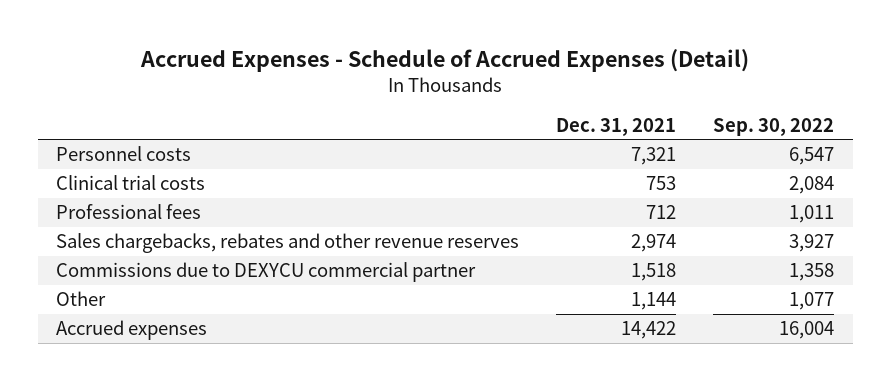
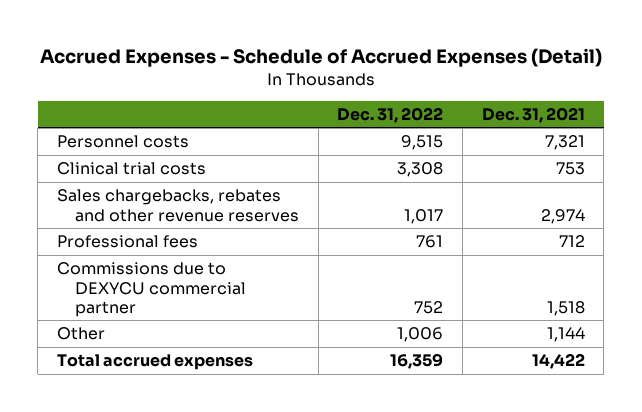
- | Dec. 31, 2021 | Sep. 30, 2022
+ | Dec. 31, 2022 | Dec. 31, 2021
moved down: Professional fees | 761 | 712
- Accrued expenses | 14,422 | 16,004
+ Total accrued expenses | 16,359 | 14,422

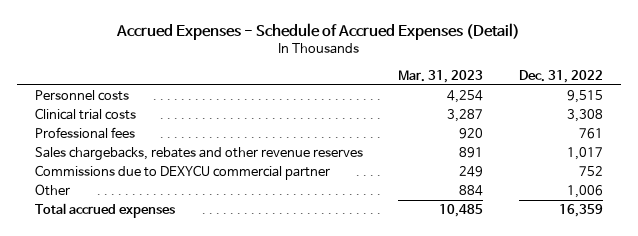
- | Dec. 31, 2022 | Dec. 31, 2021
+ | Mar. 31, 2023 | Dec. 31, 2022
moved down: Sales chargebacks, rebates and other revenue reserves | 891 | 1,017

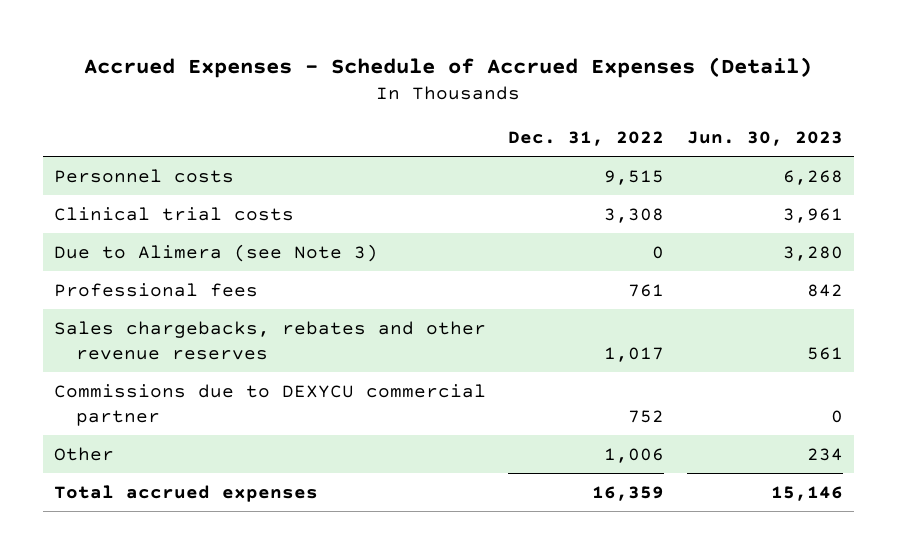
- | Mar. 31, 2023 | Dec. 31, 2022
+ | Dec. 31, 2022 | Jun. 30, 2023
+ Due to Alimera (see Note 3) | 0 | 3,280

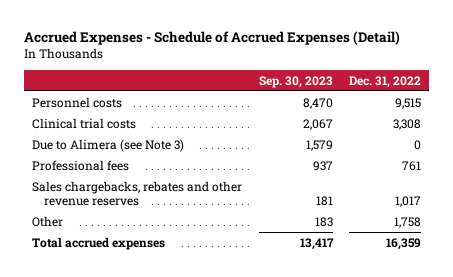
- | Dec. 31, 2022 | Jun. 30, 2023
+ | Sep. 30, 2023 | Dec. 31, 2022
- Commissions due to DEXYCU commercial partner | 752 | 0
- Other | 1,006 | 234
+ Other | 183 | 1,758

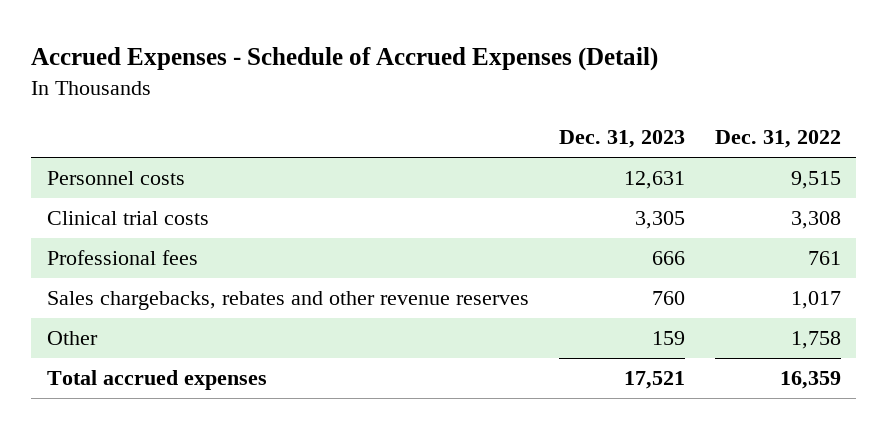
- | Sep. 30, 2023 | Dec. 31, 2022
+ | Dec. 31, 2023 | Dec. 31, 2022
- Due to Alimera (see Note 3) | 1,579 | 0

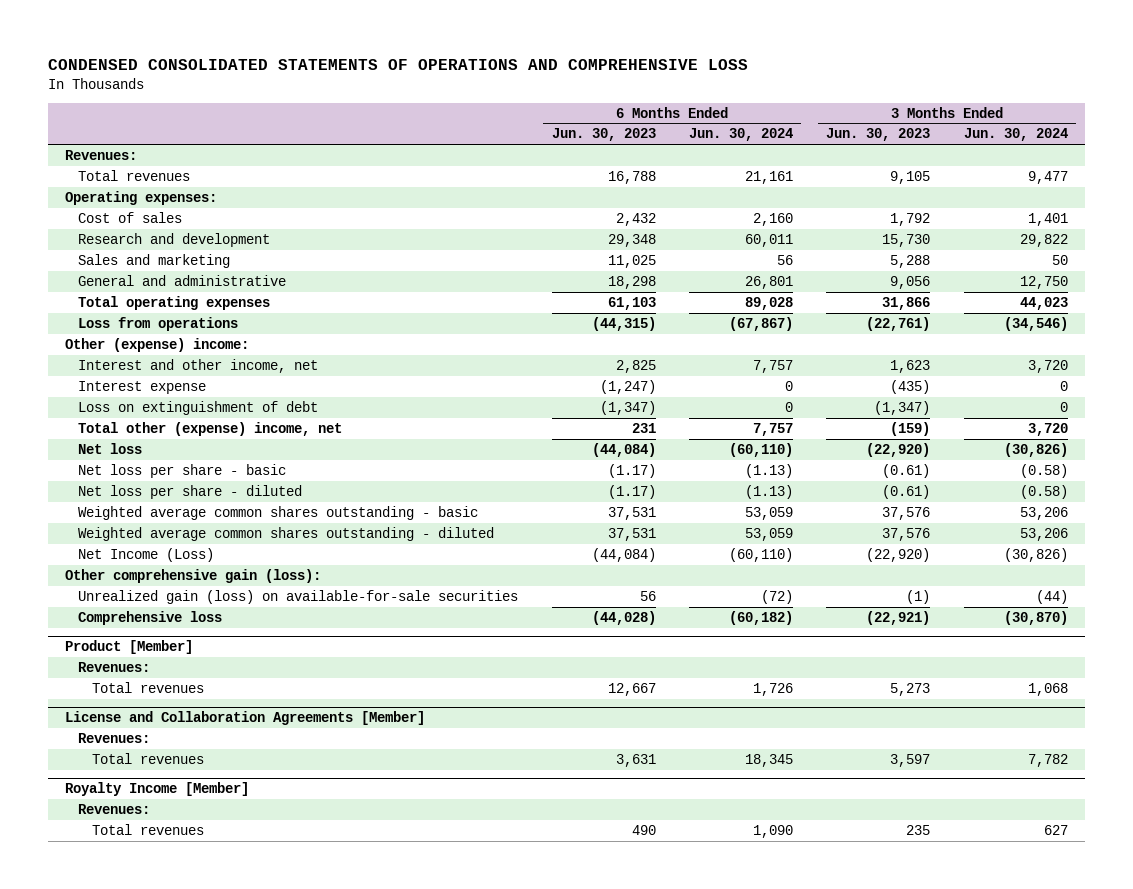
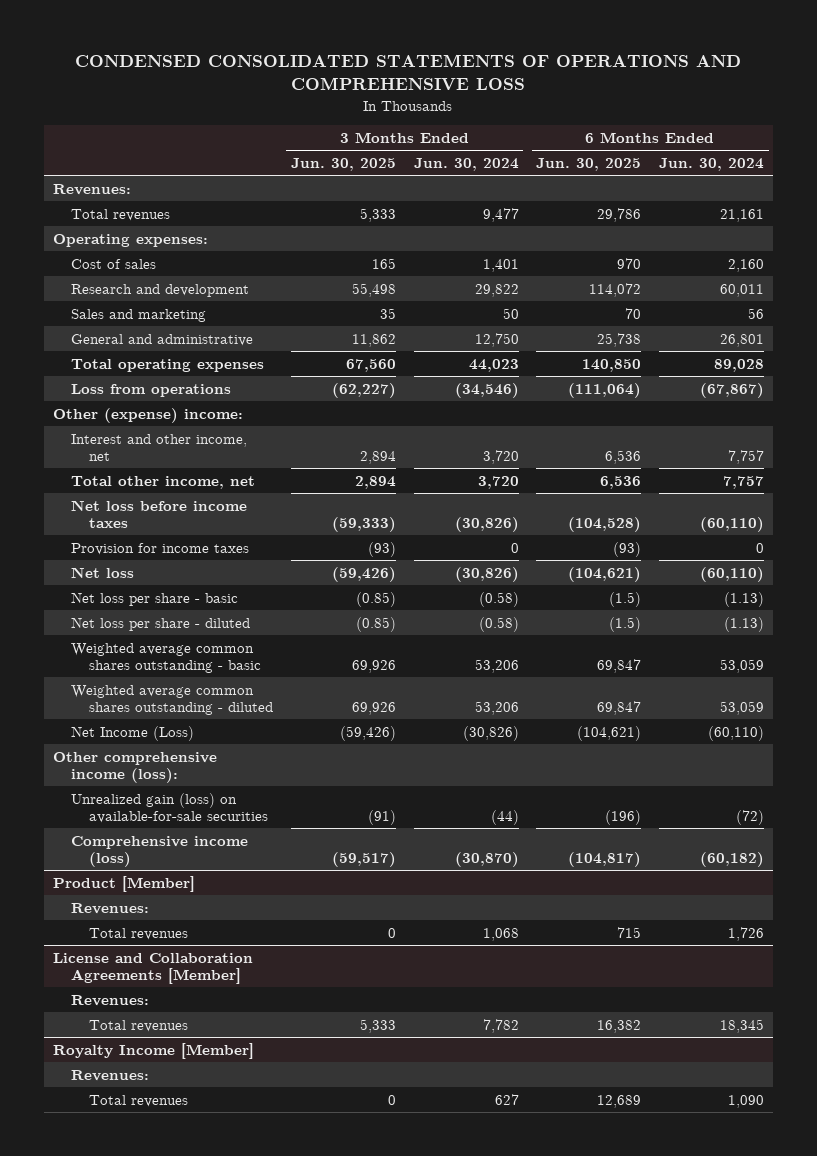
- | 6 Months Ended Jun. 30, 2023 | 6 Months Ended Jun. 30, 2024 | 3 Months Ended Jun. 30, 2023 | 3 Months Ended Jun. 30, 2024
+ | 3 Months Ended Jun. 30, 2025 | 3 Months Ended Jun. 30, 2024 | 6 Months Ended Jun. 30, 2025 | 6 Months Ended Jun. 30, 2024
- Interest expense | (1,247) | 0 | (435) | 0
- Loss on extinguishment of debt | (1,347) | 0 | (1,347) | 0
- Total other (expense) income, net | 231 | 7,757 | (159) | 3,720
+ Total other income, net | 2,894 | 3,720 | 6,536 | 7,757
+ Net loss before income taxes | (59,333) | (30,826) | (104,528) | (60,110)
+ Provision for income taxes | (93) | 0 | (93) | 0
- Other comprehensive gain (loss):
+ Other comprehensive income (loss):
- Comprehensive loss | (44,028) | (60,182) | (22,921) | (30,870)
+ Comprehensive income (loss) | (59,517) | (30,870) | (104,817) | (60,182)

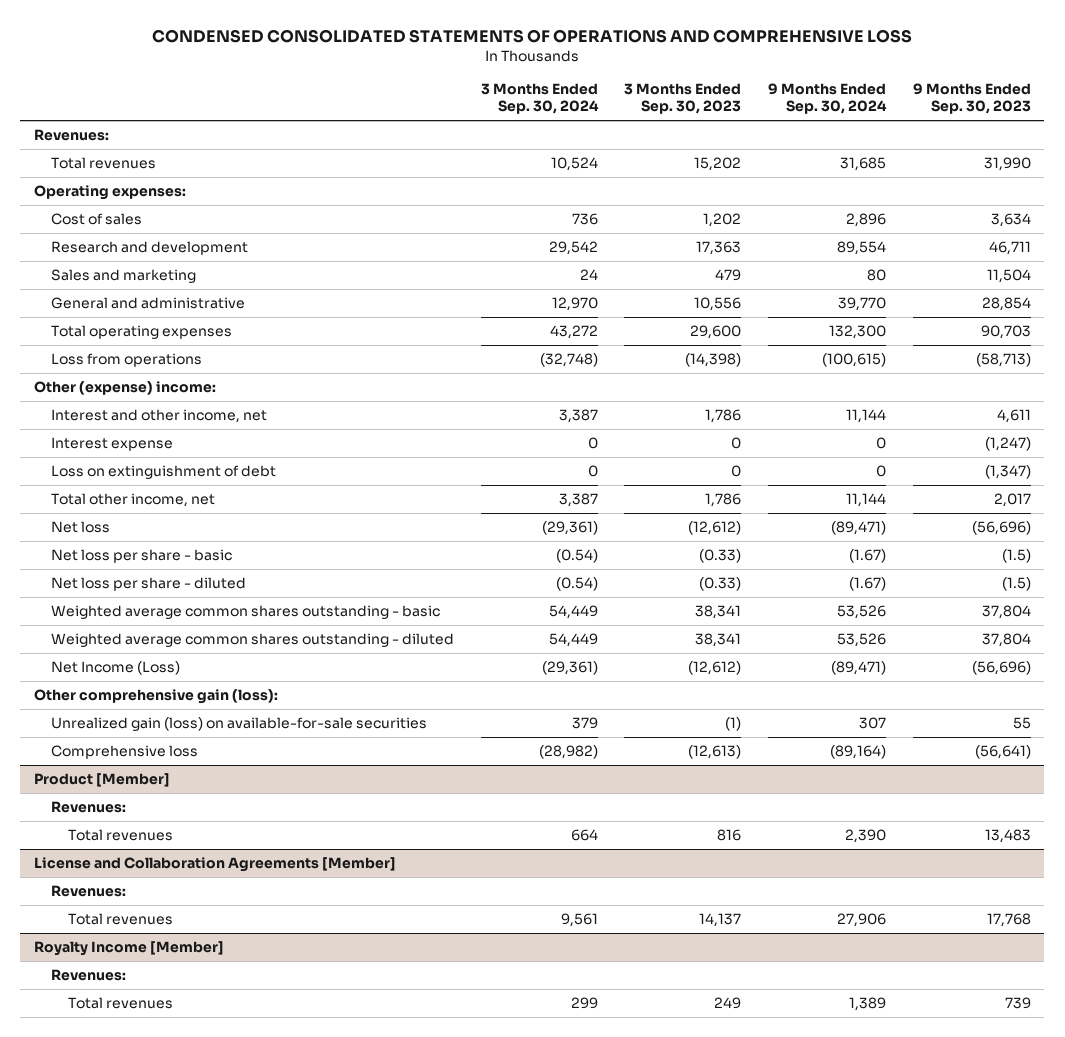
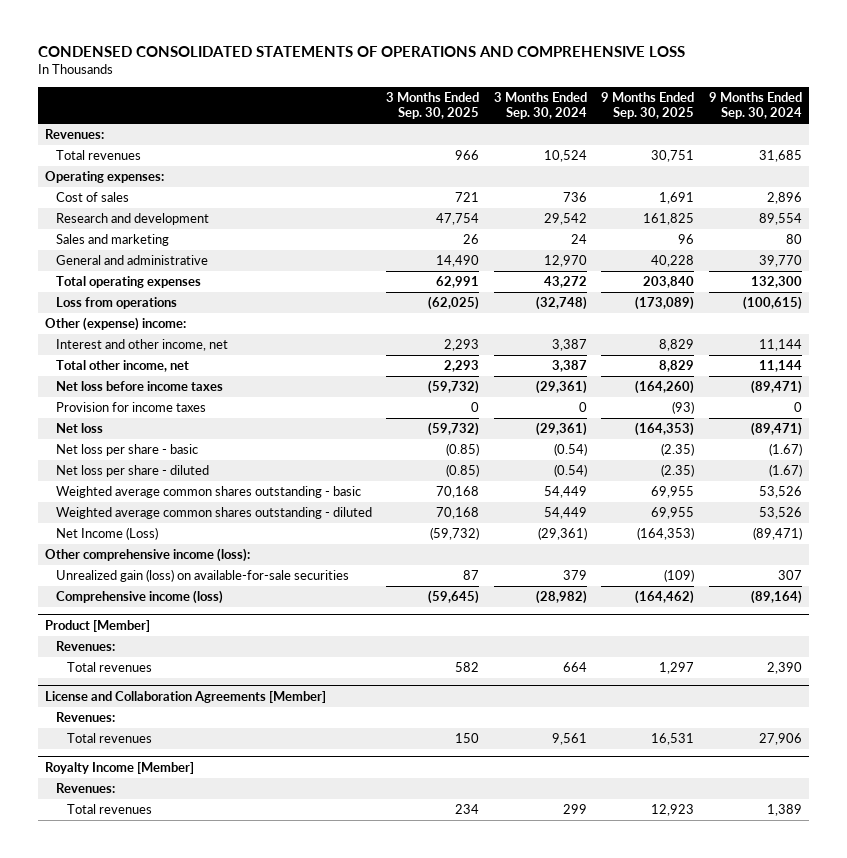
- | 3 Months Ended Sep. 30, 2024 | 3 Months Ended Sep. 30, 2023 | 9 Months Ended Sep. 30, 2024 | 9 Months Ended Sep. 30, 2023
+ | 3 Months Ended Sep. 30, 2025 | 3 Months Ended Sep. 30, 2024 | 9 Months Ended Sep. 30, 2025 | 9 Months Ended Sep. 30, 2024
- Interest expense | 0 | 0 | 0 | (1,247)
- Loss on extinguishment of debt | 0 | 0 | 0 | (1,347)
+ Net loss before income taxes | (59,732) | (29,361) | (164,260) | (89,471)
+ Provision for income taxes | 0 | 0 | (93) | 0
- Other comprehensive gain (loss):
+ Other comprehensive income (loss):
- Comprehensive loss | (28,982) | (12,613) | (89,164) | (56,641)
+ Comprehensive income (loss) | (59,645) | (28,982) | (164,462) | (89,164)

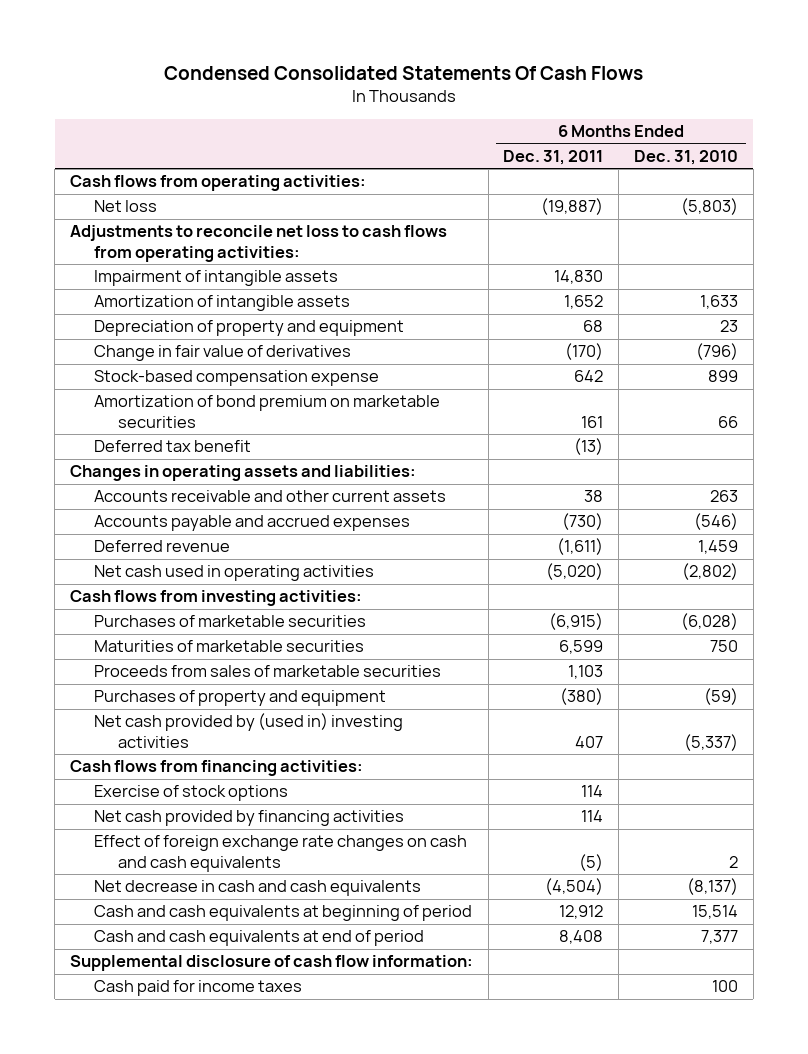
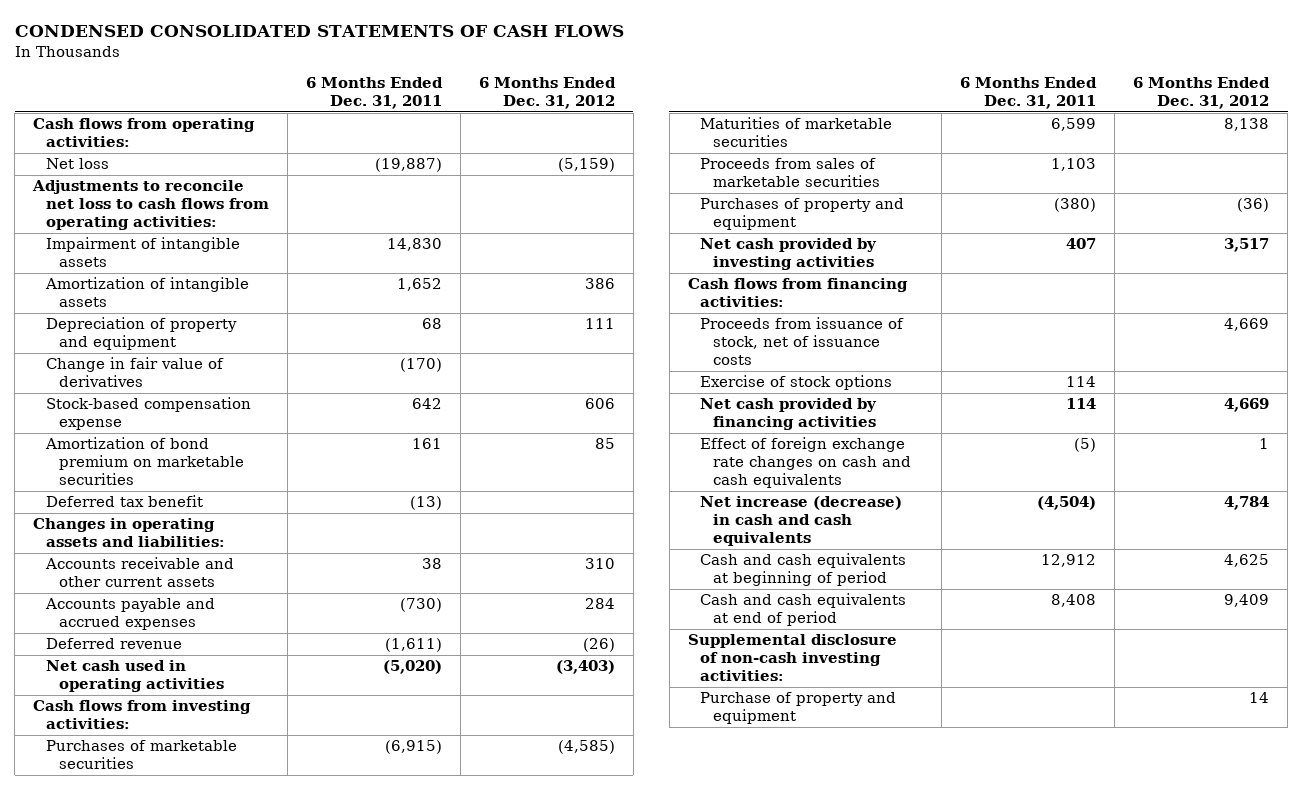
- Condensed Consolidated Statements Of Cash Flows
+ CONDENSED CONSOLIDATED STATEMENTS OF CASH FLOWS
- | 6 Months Ended Dec. 31, 2011 | 6 Months Ended Dec. 31, 2010
+ | 6 Months Ended Dec. 31, 2011 | 6 Months Ended Dec. 31, 2012
- Net cash provided by (used in) investing activities | 407 | (5,337)
+ Net cash provided by investing activities | 407 | 3,517
+ Proceeds from issuance of stock, net of issuance costs | | 4,669
- Net decrease in cash and cash equivalents | (4,504) | (8,137)
+ Net increase (decrease) in cash and cash equivalents | (4,504) | 4,784
- Supplemental disclosure of cash flow information:
- Cash paid for income taxes | | 100
+ Supplemental disclosure of non-cash investing activities:
+ Purchase of property and equipment | | 14

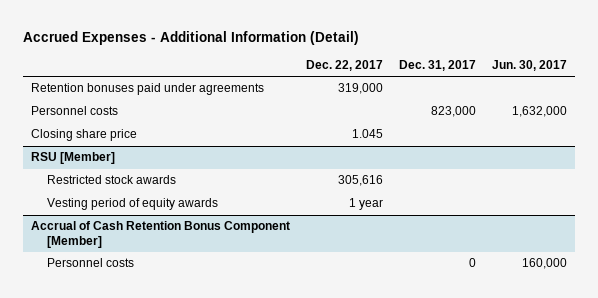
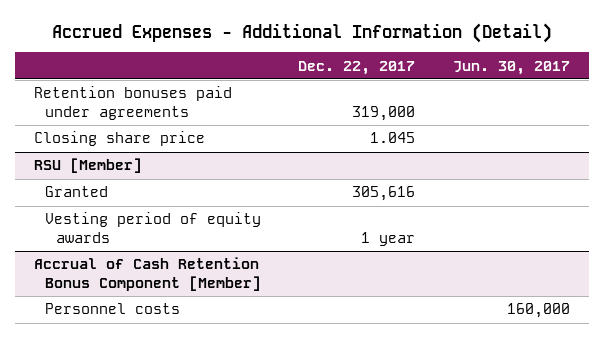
- | Dec. 22, 2017 | Dec. 31, 2017 | Jun. 30, 2017
+ | Dec. 22, 2017 | Jun. 30, 2017
- Personnel costs | | 823,000 | 1,632,000
@ RSU [Member]
- Restricted stock awards | 305,616 | |
+ Granted | 305,616 |

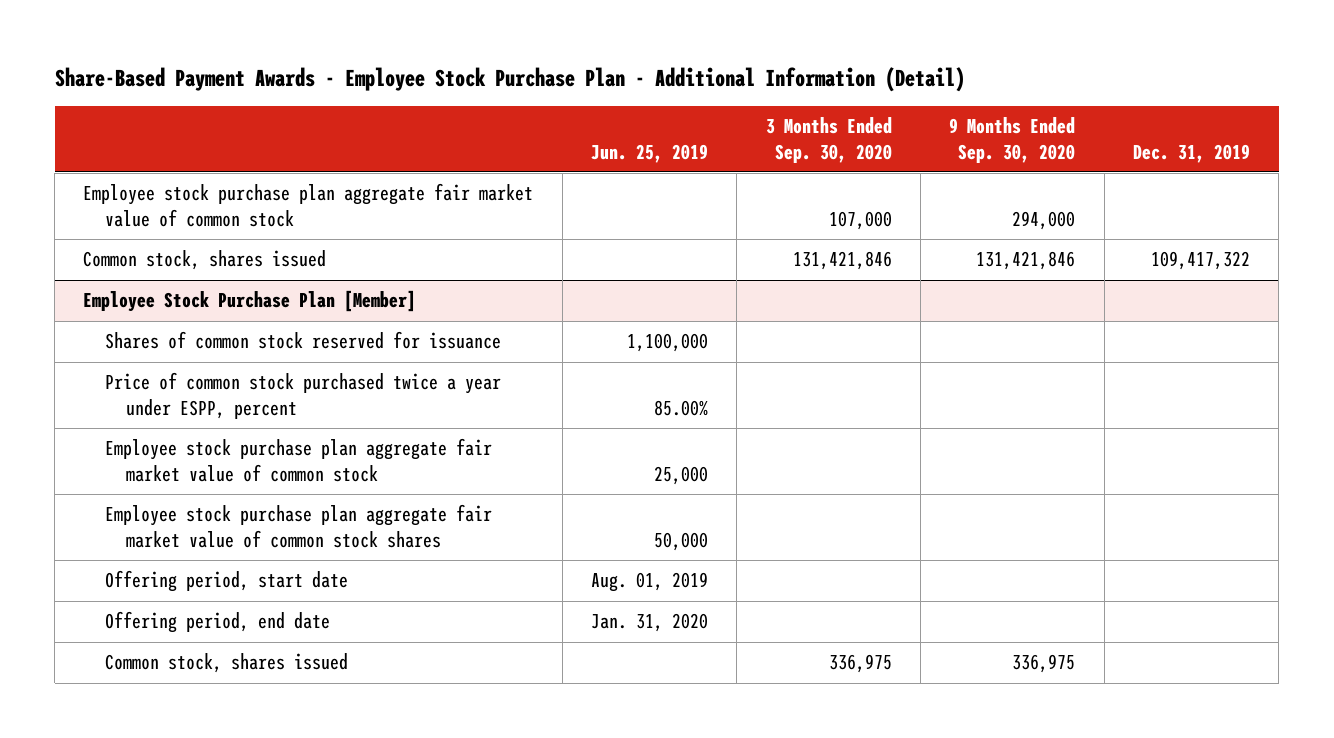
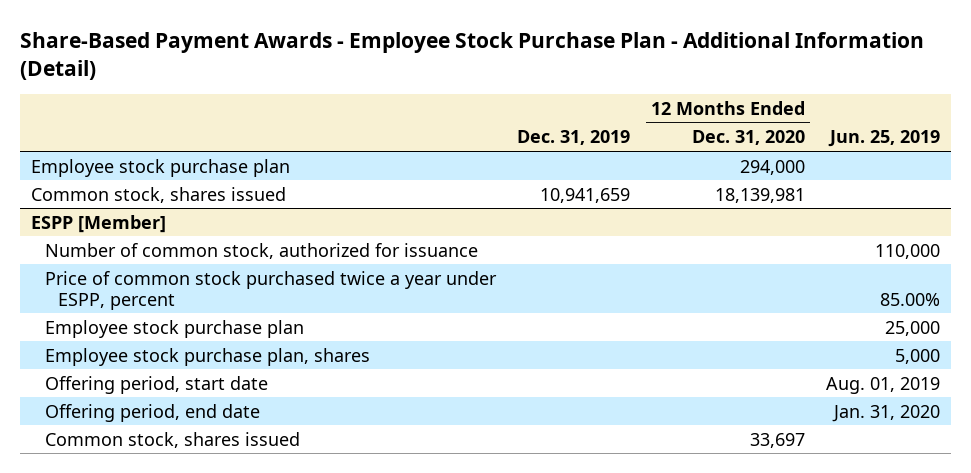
- | Jun. 25, 2019 | 3 Months Ended Sep. 30, 2020 | 9 Months Ended Sep. 30, 2020 | Dec. 31, 2019
+ | Dec. 31, 2019 | 12 Months Ended Dec. 31, 2020 | Jun. 25, 2019
- Employee stock purchase plan aggregate fair market value of common stock | | 107,000 | 294,000 |
- Common stock, shares issued | | 131,421,846 | 131,421,846 | 109,417,322
- Employee Stock Purchase Plan [Member]
- Shares of common stock reserved for issuance | 1,100,000 | | |
+ Employee stock purchase plan | | 294,000 |
+ Common stock, shares issued | 10,941,659 | 18,139,981 |
+ ESPP [Member]
+ Number of common stock, authorized for issuance | | | 110,000
- Employee stock purchase plan aggregate fair market value of common stock | 25,000 | | |
- Employee stock purchase plan aggregate fair market value of common stock shares | 50,000 | | |
+ Employee stock purchase plan | | | 25,000
+ Employee stock purchase plan, shares | | | 5,000

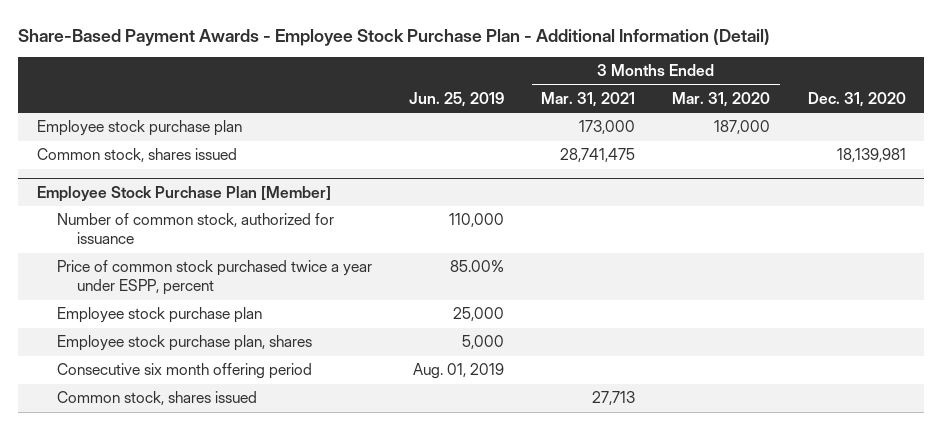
- | Dec. 31, 2019 | 12 Months Ended Dec. 31, 2020 | Jun. 25, 2019
+ | Jun. 25, 2019 | 3 Months Ended Mar. 31, 2021 | 3 Months Ended Mar. 31, 2020 | Dec. 31, 2020
- ESPP [Member]
+ Employee Stock Purchase Plan [Member]
- Offering period, start date | | | Aug. 01, 2019
- Offering period, end date | | | Jan. 31, 2020
+ Consecutive six month offering period | Aug. 01, 2019 | | |

